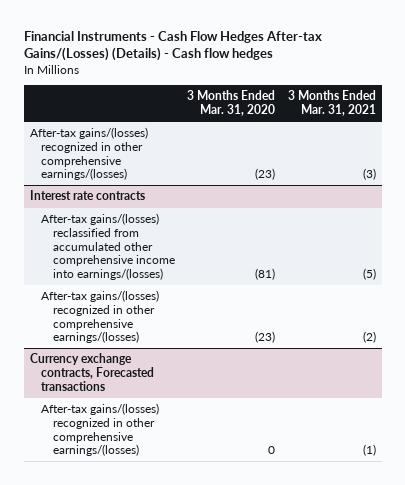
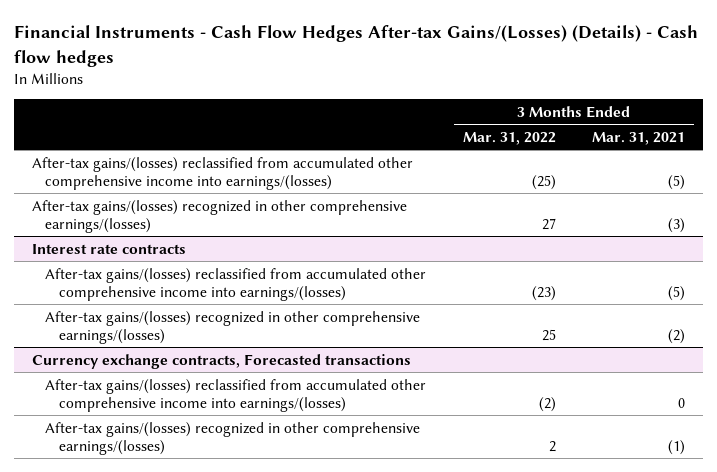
- | 3 Months Ended Mar. 31, 2020 | 3 Months Ended Mar. 31, 2021
+ | 3 Months Ended Mar. 31, 2022 | 3 Months Ended Mar. 31, 2021
+ After-tax gains/(losses) reclassified from accumulated other comprehensive income into earnings/(losses) | (25) | (5)
@ Currency exchange contracts, Forecasted transactions
+ After-tax gains/(losses) reclassified from accumulated other comprehensive income into earnings/(losses) | (2) | 0

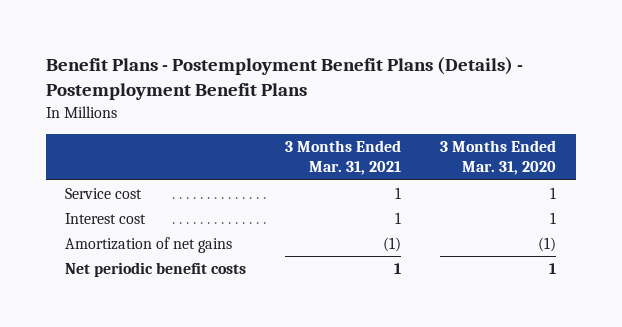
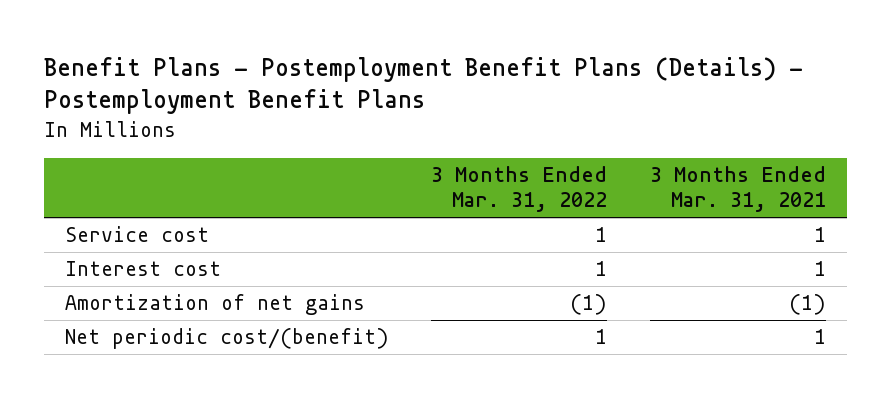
- | 3 Months Ended Mar. 31, 2021 | 3 Months Ended Mar. 31, 2020
+ | 3 Months Ended Mar. 31, 2022 | 3 Months Ended Mar. 31, 2021
- Net periodic benefit costs | 1 | 1
+ Net periodic cost/(benefit) | 1 | 1

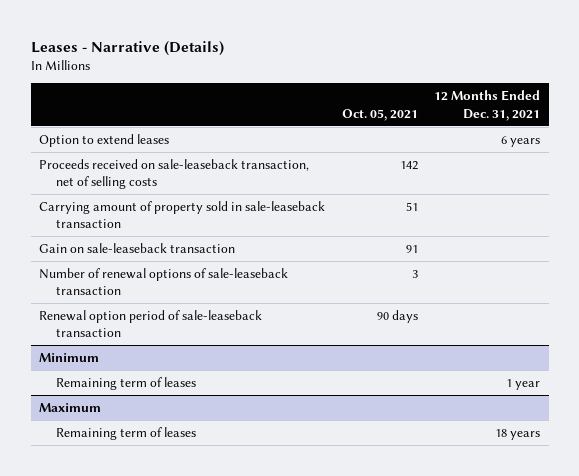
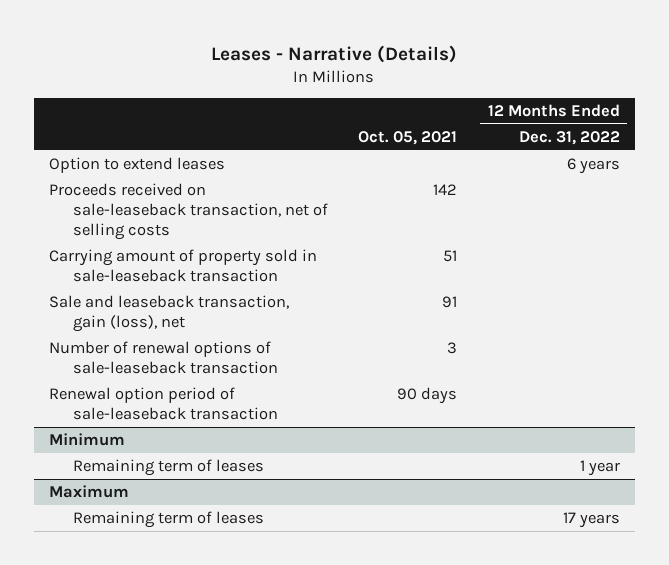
- | Oct. 05, 2021 | 12 Months Ended Dec. 31, 2021
+ | Oct. 05, 2021 | 12 Months Ended Dec. 31, 2022
- Gain on sale-leaseback transaction | 91 |
+ Sale and leaseback transaction, gain (loss), net | 91 |

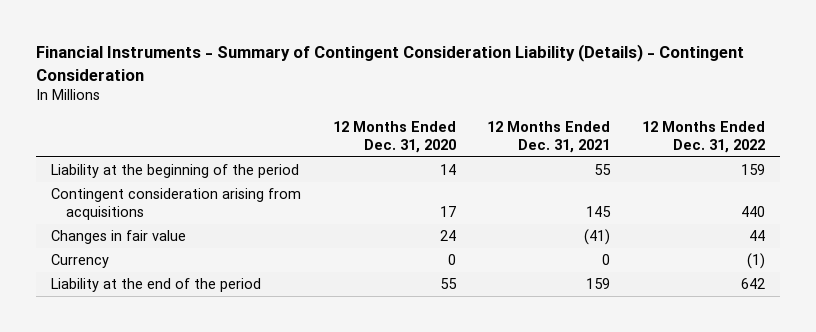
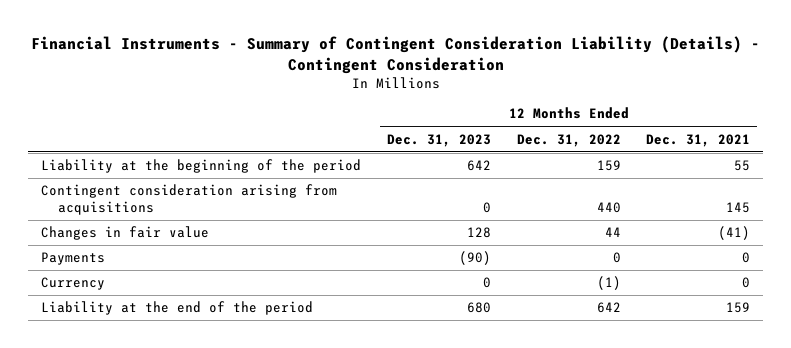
- | 12 Months Ended Dec. 31, 2020 | 12 Months Ended Dec. 31, 2021 | 12 Months Ended Dec. 31, 2022
+ | 12 Months Ended Dec. 31, 2023 | 12 Months Ended Dec. 31, 2022 | 12 Months Ended Dec. 31, 2021
+ Payments | (90) | 0 | 0

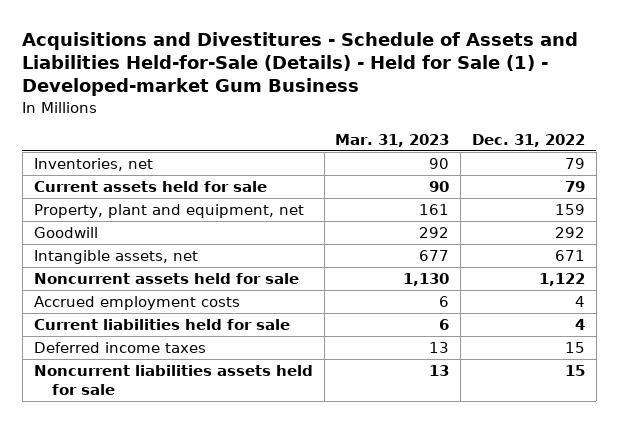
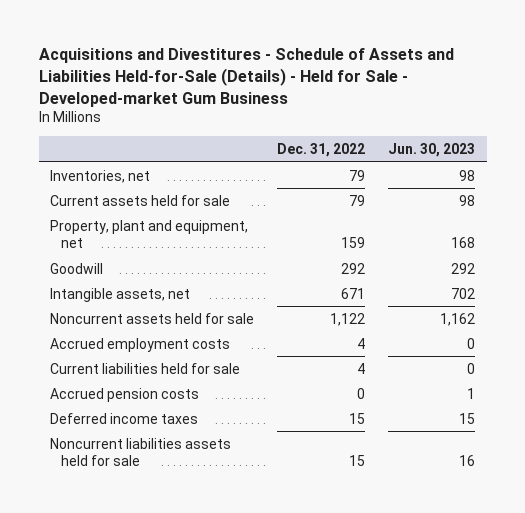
- Acquisitions and Divestitures - Schedule of Assets and Liabilities Held-for-Sale (Details) - Held for Sale (1) - Developed-market Gum Business
+ Acquisitions and Divestitures - Schedule of Assets and Liabilities Held-for-Sale (Details) - Held for Sale - Developed-market Gum Business
- | Mar. 31, 2023 | Dec. 31, 2022
+ | Dec. 31, 2022 | Jun. 30, 2023
+ Accrued pension costs | 0 | 1

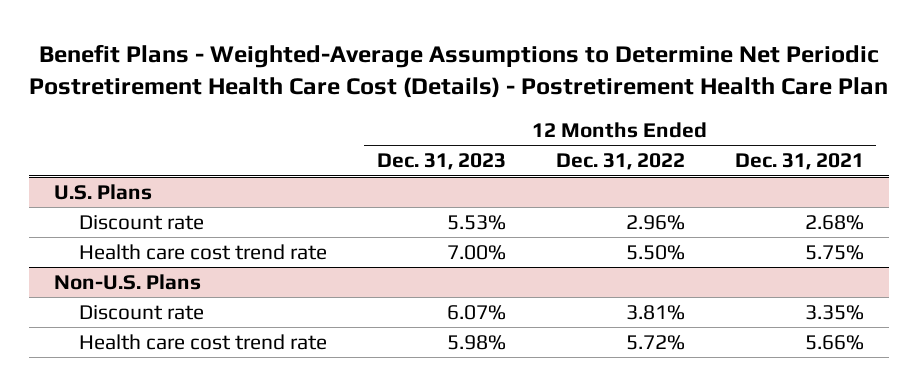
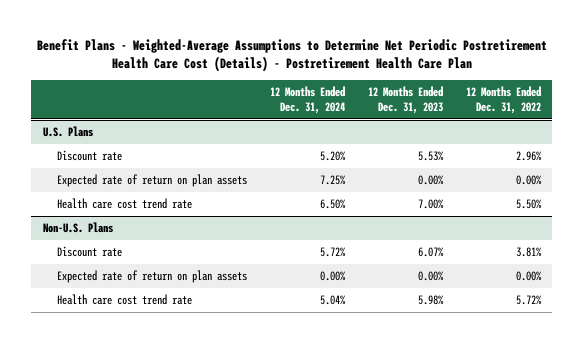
- | 12 Months Ended Dec. 31, 2023 | 12 Months Ended Dec. 31, 2022 | 12 Months Ended Dec. 31, 2021
+ | 12 Months Ended Dec. 31, 2024 | 12 Months Ended Dec. 31, 2023 | 12 Months Ended Dec. 31, 2022
@ U.S. Plans
+ Expected rate of return on plan assets | 7.25% | 0.00% | 0.00%
@ Non-U.S. Plans
+ Expected rate of return on plan assets | 0.00% | 0.00% | 0.00%

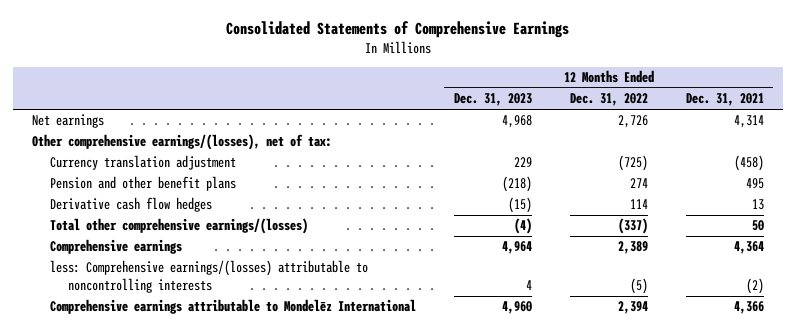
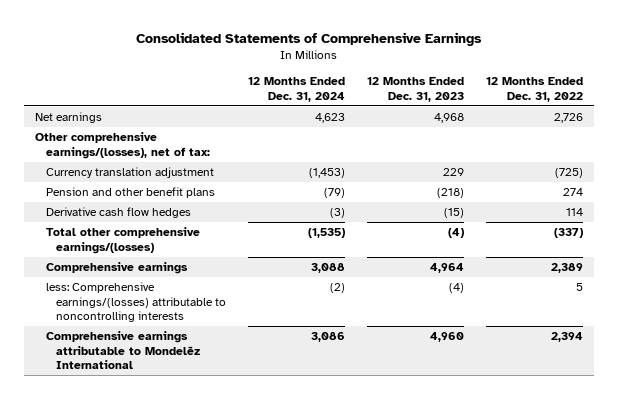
- | 12 Months Ended Dec. 31, 2023 | 12 Months Ended Dec. 31, 2022 | 12 Months Ended Dec. 31, 2021
+ | 12 Months Ended Dec. 31, 2024 | 12 Months Ended Dec. 31, 2023 | 12 Months Ended Dec. 31, 2022
- less: Comprehensive earnings/(losses) attributable to noncontrolling interests | 4 | (5) | (2)
+ less: Comprehensive earnings/(losses) attributable to noncontrolling interests | (2) | (4) | 5

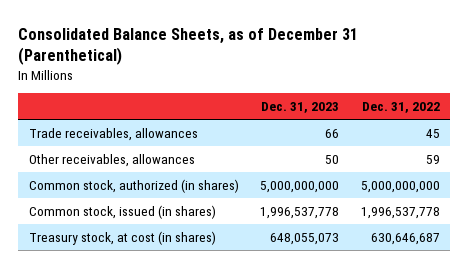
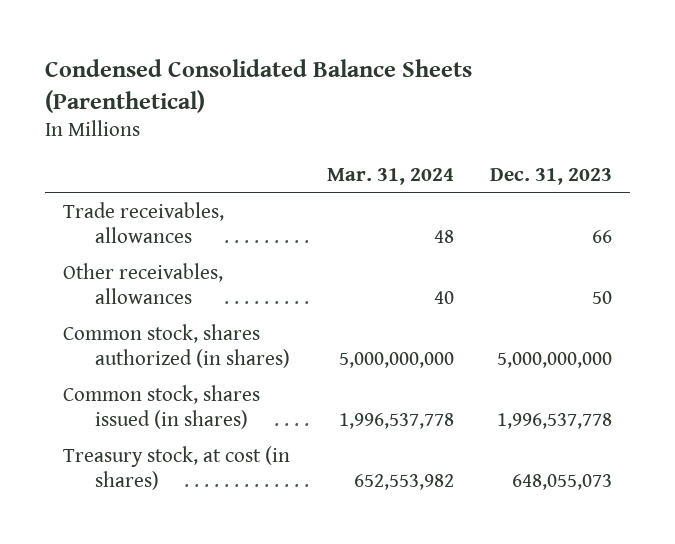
- Consolidated Balance Sheets, as of December 31 (Parenthetical)
+ Condensed Consolidated Balance Sheets (Parenthetical)
- | Dec. 31, 2023 | Dec. 31, 2022
+ | Mar. 31, 2024 | Dec. 31, 2023
- Common stock, authorized (in shares) | 5,000,000,000 | 5,000,000,000
- Common stock, issued (in shares) | 1,996,537,778 | 1,996,537,778
+ Common stock, shares authorized (in shares) | 5,000,000,000 | 5,000,000,000
+ Common stock, shares issued (in shares) | 1,996,537,778 | 1,996,537,778

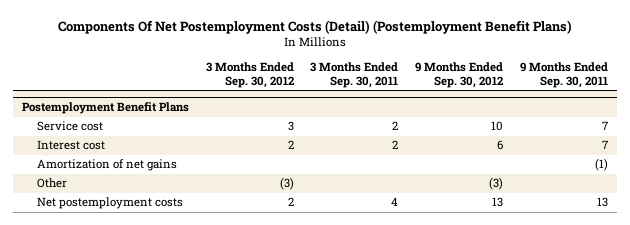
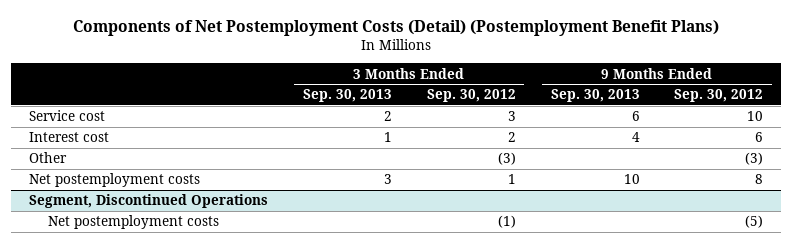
- Components Of Net Postemployment Costs (Detail) (Postemployment Benefit Plans)
+ Components of Net Postemployment Costs (Detail) (Postemployment Benefit Plans)
- | 3 Months Ended Sep. 30, 2012 | 3 Months Ended Sep. 30, 2011 | 9 Months Ended Sep. 30, 2012 | 9 Months Ended Sep. 30, 2011
+ | 3 Months Ended Sep. 30, 2013 | 3 Months Ended Sep. 30, 2012 | 9 Months Ended Sep. 30, 2013 | 9 Months Ended Sep. 30, 2012
- Postemployment Benefit Plans
- Amortization of net gains | | | | (1)
- Net postemployment costs | 2 | 4 | 13 | 13
+ Net postemployment costs | 3 | 1 | 10 | 8
+ Segment, Discontinued Operations
+ Net postemployment costs | | (1) | | (5)

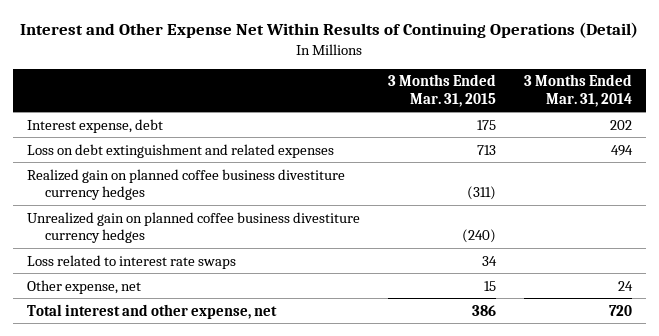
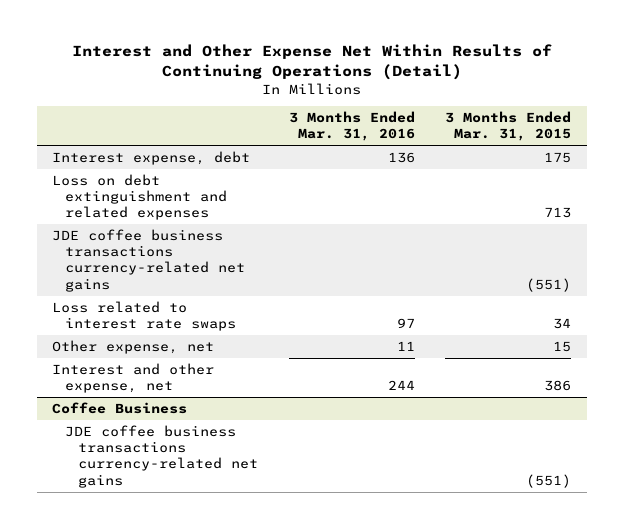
- | 3 Months Ended Mar. 31, 2015 | 3 Months Ended Mar. 31, 2014
+ | 3 Months Ended Mar. 31, 2016 | 3 Months Ended Mar. 31, 2015
- Realized gain on planned coffee business divestiture currency hedges | (311) |
- Unrealized gain on planned coffee business divestiture currency hedges | (240) |
+ JDE coffee business transactions currency-related net gains | | (551)
- Total interest and other expense, net | 386 | 720
+ Interest and other expense, net | 244 | 386
+ Coffee Business
+ JDE coffee business transactions currency-related net gains | | (551)

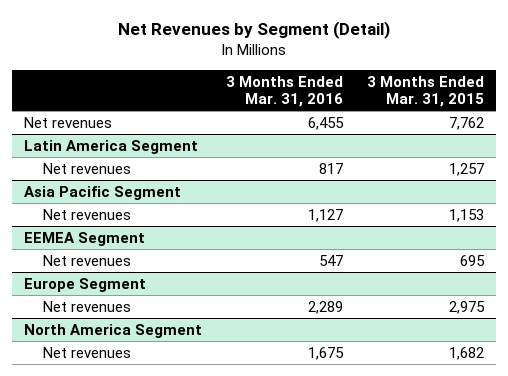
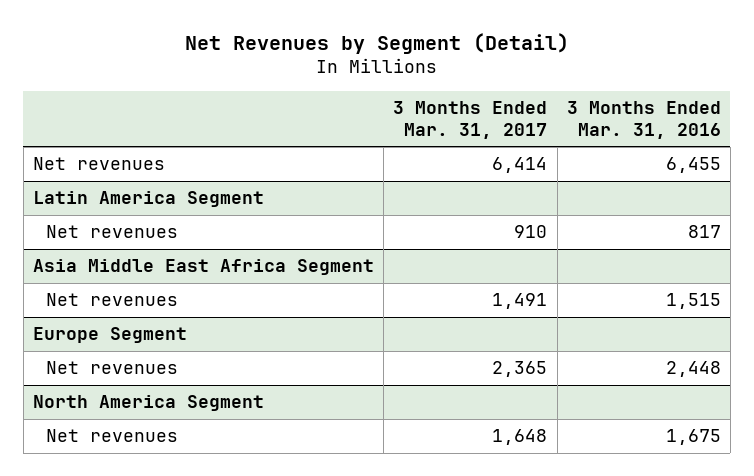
- | 3 Months Ended Mar. 31, 2016 | 3 Months Ended Mar. 31, 2015
+ | 3 Months Ended Mar. 31, 2017 | 3 Months Ended Mar. 31, 2016
- Asia Pacific Segment
- Net revenues | 1,127 | 1,153
- EEMEA Segment
- Net revenues | 547 | 695
+ Asia Middle East Africa Segment
+ Net revenues | 1,491 | 1,515
@ Europe Segment
- Net revenues | 2,289 | 2,975
+ Net revenues | 2,365 | 2,448

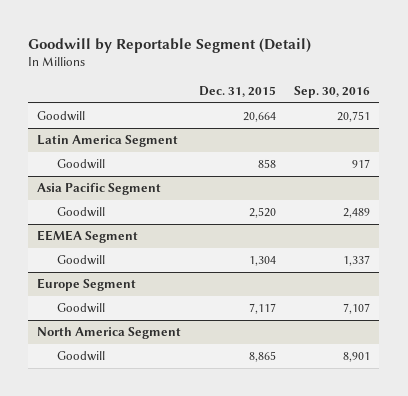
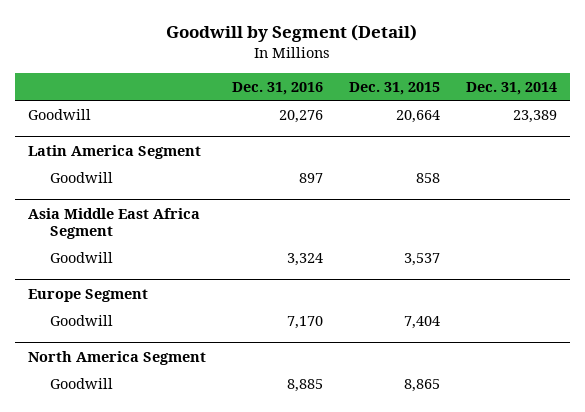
- Goodwill by Reportable Segment (Detail)
+ Goodwill by Segment (Detail)
- | Dec. 31, 2015 | Sep. 30, 2016
+ | Dec. 31, 2016 | Dec. 31, 2015 | Dec. 31, 2014
- Asia Pacific Segment
- Goodwill | 2,520 | 2,489
- EEMEA Segment
- Goodwill | 1,304 | 1,337
+ Asia Middle East Africa Segment
+ Goodwill | 3,324 | 3,537 |
@ Europe Segment
- Goodwill | 7,117 | 7,107
+ Goodwill | 7,170 | 7,404 |

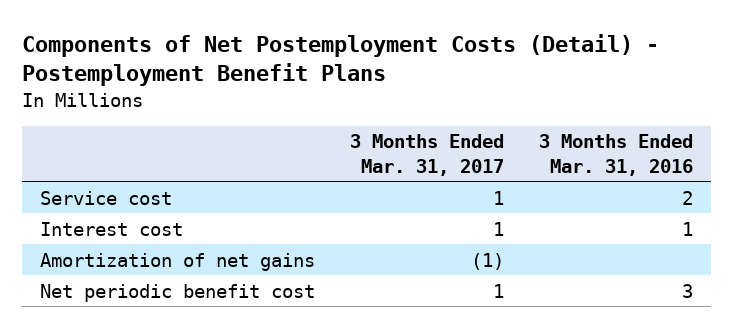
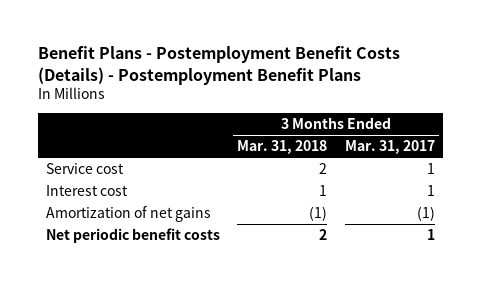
- Components of Net Postemployment Costs (Detail) - Postemployment Benefit Plans
+ Benefit Plans - Postemployment Benefit Costs (Details) - Postemployment Benefit Plans
- | 3 Months Ended Mar. 31, 2017 | 3 Months Ended Mar. 31, 2016
+ | 3 Months Ended Mar. 31, 2018 | 3 Months Ended Mar. 31, 2017
- Net periodic benefit cost | 1 | 3
+ Net periodic benefit costs | 2 | 1

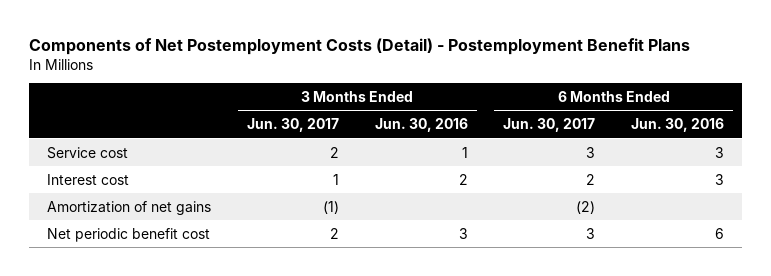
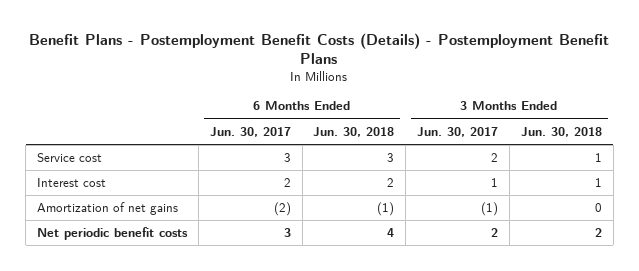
- Components of Net Postemployment Costs (Detail) - Postemployment Benefit Plans
+ Benefit Plans - Postemployment Benefit Costs (Details) - Postemployment Benefit Plans
- | 3 Months Ended Jun. 30, 2017 | 3 Months Ended Jun. 30, 2016 | 6 Months Ended Jun. 30, 2017 | 6 Months Ended Jun. 30, 2016
+ | 6 Months Ended Jun. 30, 2017 | 6 Months Ended Jun. 30, 2018 | 3 Months Ended Jun. 30, 2017 | 3 Months Ended Jun. 30, 2018
- Net periodic benefit cost | 2 | 3 | 3 | 6
+ Net periodic benefit costs | 3 | 4 | 2 | 2

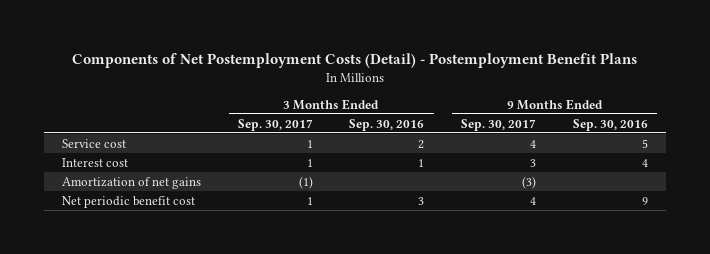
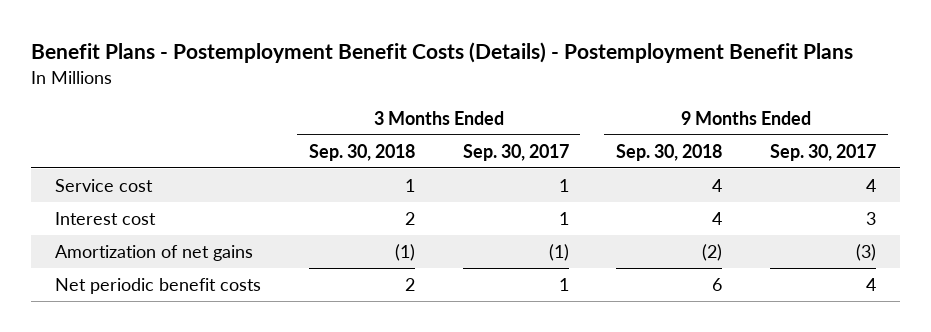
- Components of Net Postemployment Costs (Detail) - Postemployment Benefit Plans
+ Benefit Plans - Postemployment Benefit Costs (Details) - Postemployment Benefit Plans
- | 3 Months Ended Sep. 30, 2017 | 3 Months Ended Sep. 30, 2016 | 9 Months Ended Sep. 30, 2017 | 9 Months Ended Sep. 30, 2016
+ | 3 Months Ended Sep. 30, 2018 | 3 Months Ended Sep. 30, 2017 | 9 Months Ended Sep. 30, 2018 | 9 Months Ended Sep. 30, 2017
- Net periodic benefit cost | 1 | 3 | 4 | 9
+ Net periodic benefit costs | 2 | 1 | 6 | 4

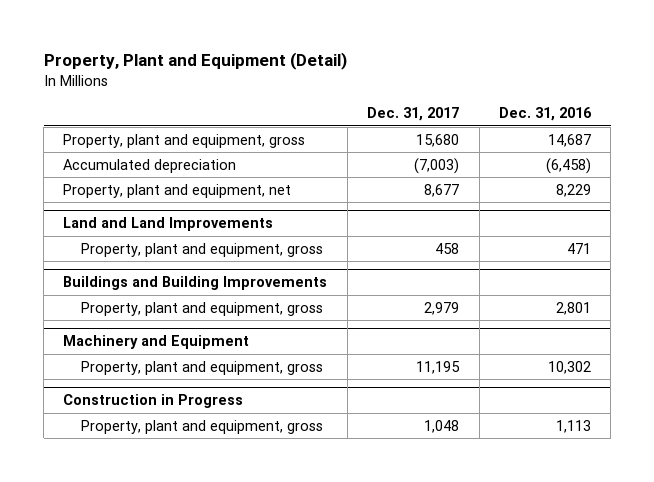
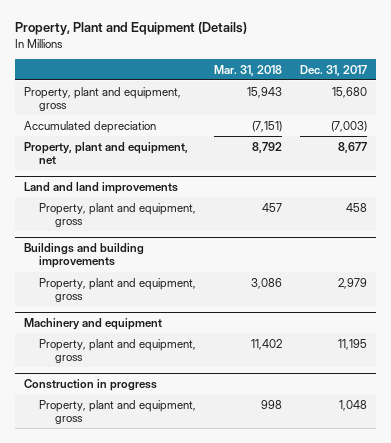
- Property, Plant and Equipment (Detail)
+ Property, Plant and Equipment (Details)
- | Dec. 31, 2017 | Dec. 31, 2016
+ | Mar. 31, 2018 | Dec. 31, 2017
- Land and Land Improvements
+ Land and land improvements
- Buildings and Building Improvements
+ Buildings and building improvements
- Machinery and Equipment
+ Machinery and equipment
- Construction in Progress
+ Construction in progress

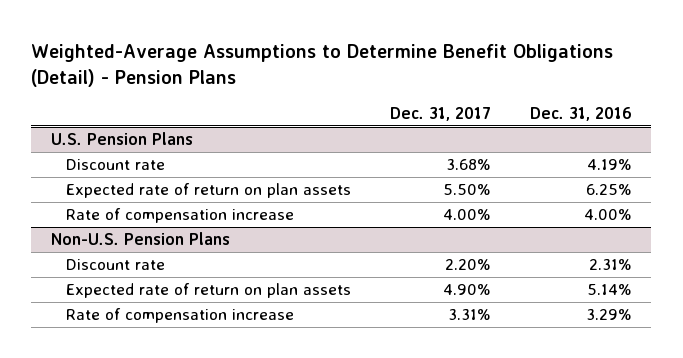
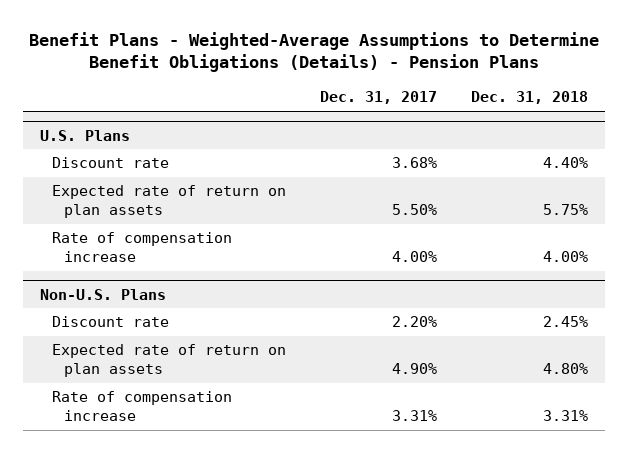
- Weighted-Average Assumptions to Determine Benefit Obligations (Detail) - Pension Plans
+ Benefit Plans - Weighted-Average Assumptions to Determine Benefit Obligations (Details) - Pension Plans
- | Dec. 31, 2017 | Dec. 31, 2016
+ | Dec. 31, 2017 | Dec. 31, 2018
- U.S. Pension Plans
+ U.S. Plans
- Non-U.S. Pension Plans
+ Non-U.S. Plans

